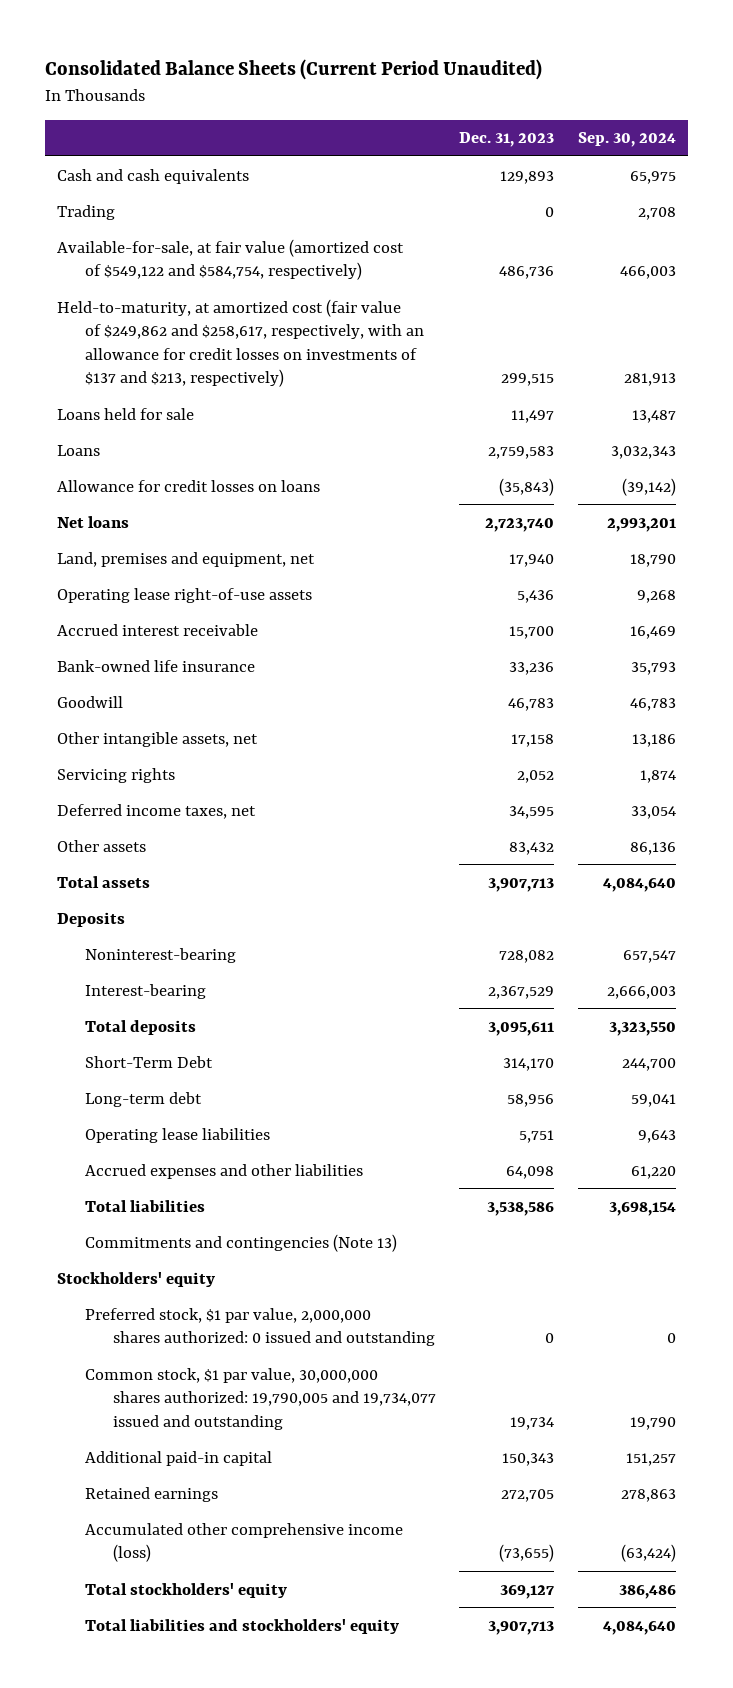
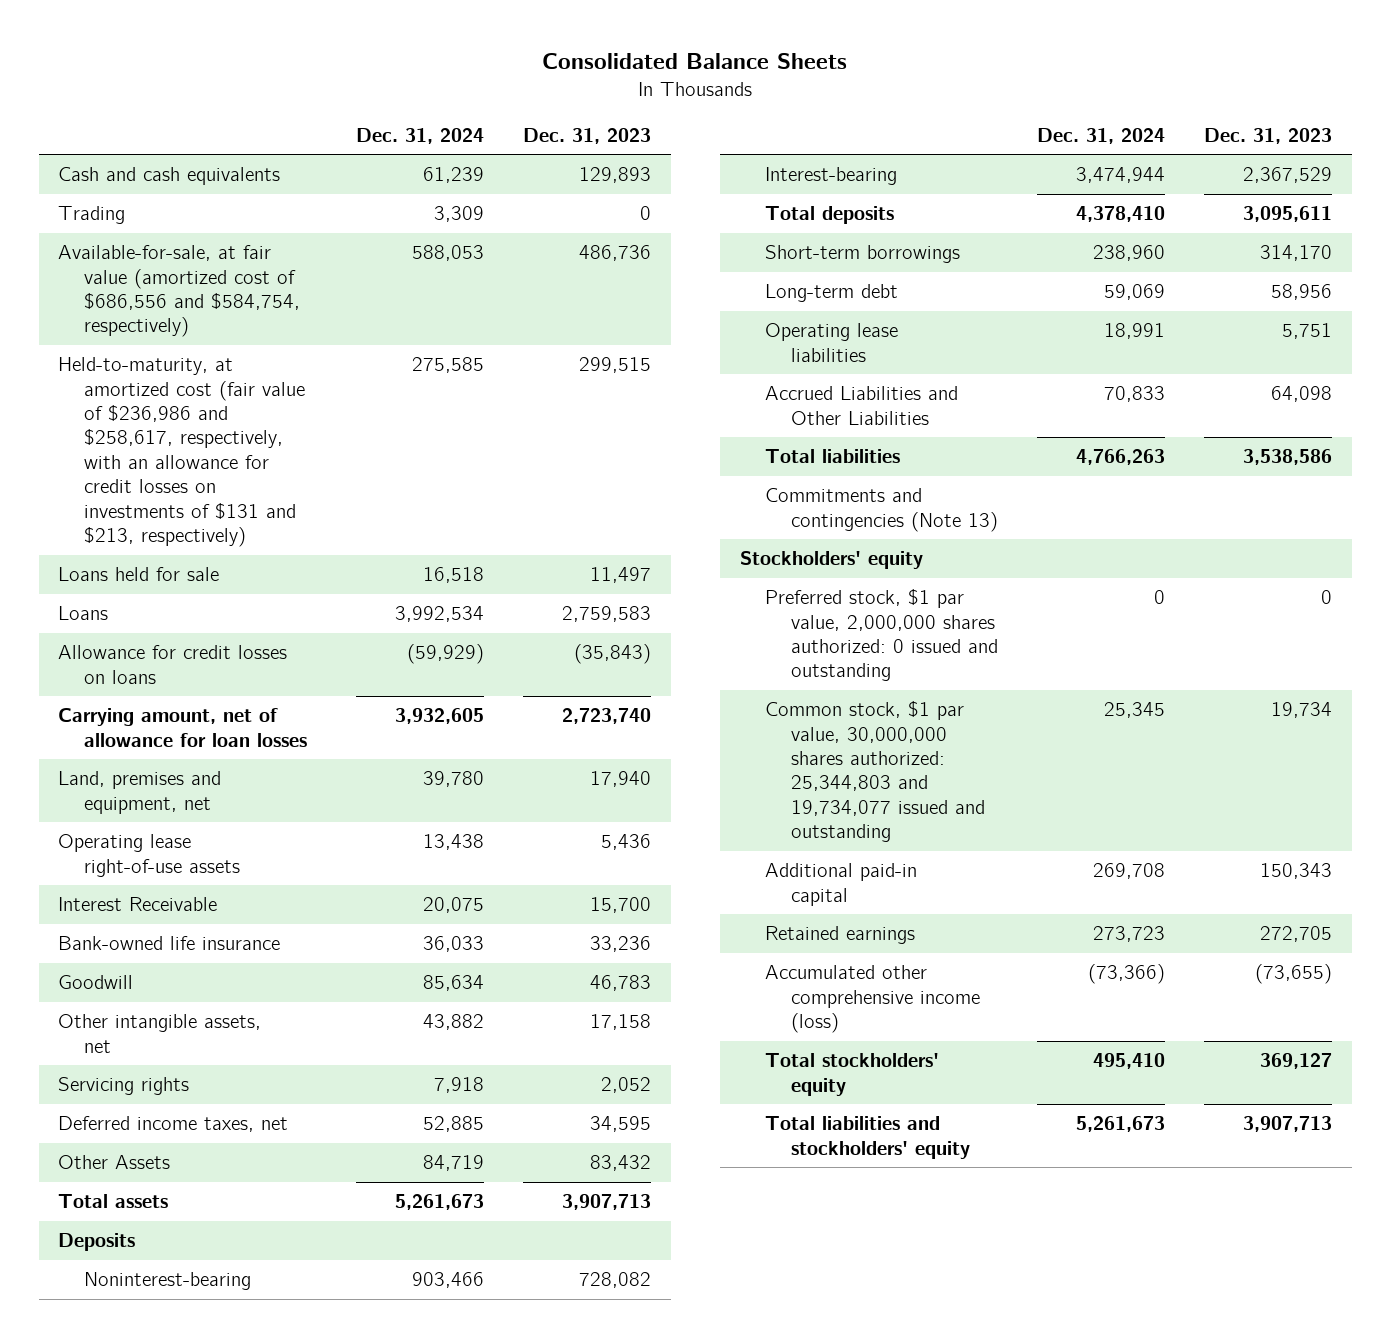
- Consolidated Balance Sheets (Current Period Unaudited)
+ Consolidated Balance Sheets
- | Dec. 31, 2023 | Sep. 30, 2024
+ | Dec. 31, 2024 | Dec. 31, 2023
- Available-for-sale, at fair value (amortized cost of $549,122 and $584,754, respectively) | 486,736 | 466,003
- Held-to-maturity, at amortized cost (fair value of $249,862 and $258,617, respectively, with an allowance for credit losses on investments of $137 and $213, respectively) | 299,515 | 281,913
+ Available-for-sale, at fair value (amortized cost of $686,556 and $584,754, respectively) | 588,053 | 486,736
+ Held-to-maturity, at amortized cost (fair value of $236,986 and $258,617, respectively, with an allowance for credit losses on investments of $131 and $213, respectively) | 275,585 | 299,515
- Net loans | 2,723,740 | 2,993,201
+ Carrying amount, net of allowance for loan losses | 3,932,605 | 2,723,740
- Accrued interest receivable | 15,700 | 16,469
+ Interest Receivable | 20,075 | 15,700
- Other assets | 83,432 | 86,136
+ Other Assets | 84,719 | 83,432
- Short-Term Debt | 314,170 | 244,700
+ Short-term borrowings | 238,960 | 314,170
- Accrued expenses and other liabilities | 64,098 | 61,220
+ Accrued Liabilities and Other Liabilities | 70,833 | 64,098
- Common stock, $1 par value, 30,000,000 shares authorized: 19,790,005 and 19,734,077 issued and outstanding | 19,734 | 19,790
+ Common stock, $1 par value, 30,000,000 shares authorized: 25,344,803 and 19,734,077 issued and outstanding | 25,345 | 19,734

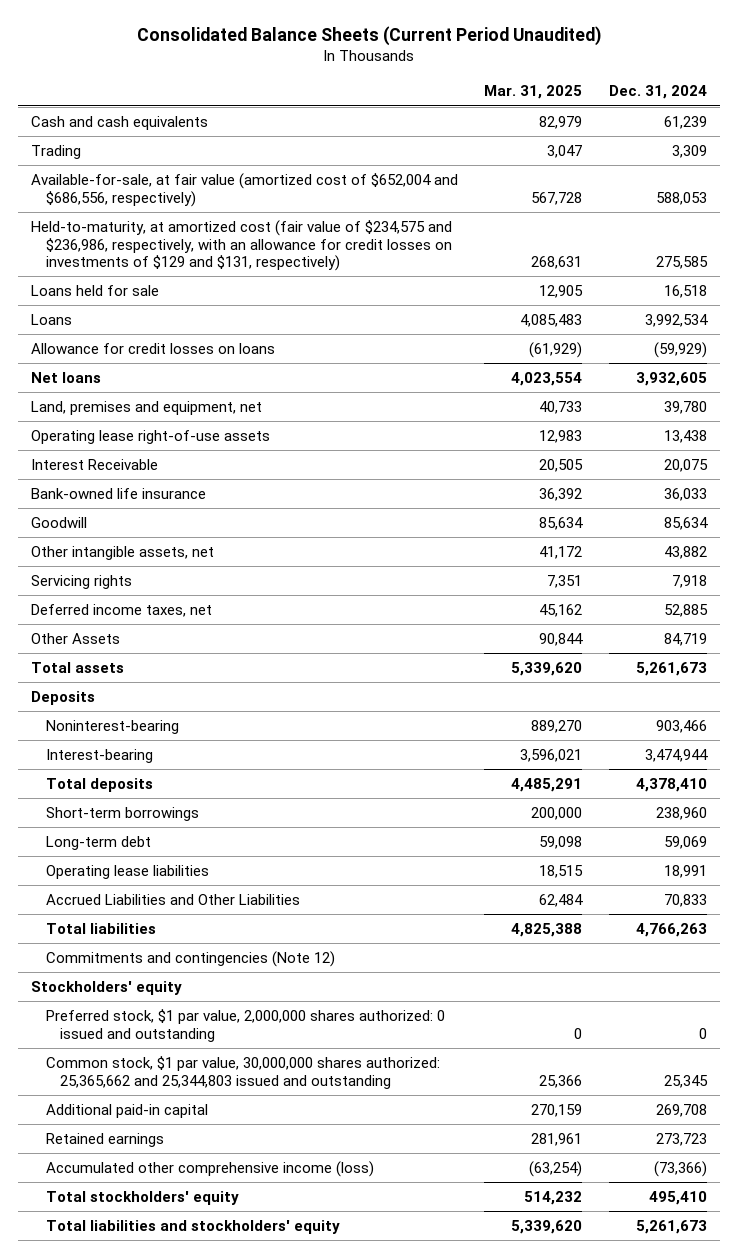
- Consolidated Balance Sheets
+ Consolidated Balance Sheets (Current Period Unaudited)
- | Dec. 31, 2024 | Dec. 31, 2023
+ | Mar. 31, 2025 | Dec. 31, 2024
- Available-for-sale, at fair value (amortized cost of $686,556 and $584,754, respectively) | 588,053 | 486,736
- Held-to-maturity, at amortized cost (fair value of $236,986 and $258,617, respectively, with an allowance for credit losses on investments of $131 and $213, respectively) | 275,585 | 299,515
+ Available-for-sale, at fair value (amortized cost of $652,004 and $686,556, respectively) | 567,728 | 588,053
+ Held-to-maturity, at amortized cost (fair value of $234,575 and $236,986, respectively, with an allowance for credit losses on investments of $129 and $131, respectively) | 268,631 | 275,585
- Carrying amount, net of allowance for loan losses | 3,932,605 | 2,723,740
+ Net loans | 4,023,554 | 3,932,605
- Commitments and contingencies (Note 13)
+ Commitments and contingencies (Note 12)
- Common stock, $1 par value, 30,000,000 shares authorized: 25,344,803 and 19,734,077 issued and outstanding | 25,345 | 19,734
+ Common stock, $1 par value, 30,000,000 shares authorized: 25,365,662 and 25,344,803 issued and outstanding | 25,366 | 25,345

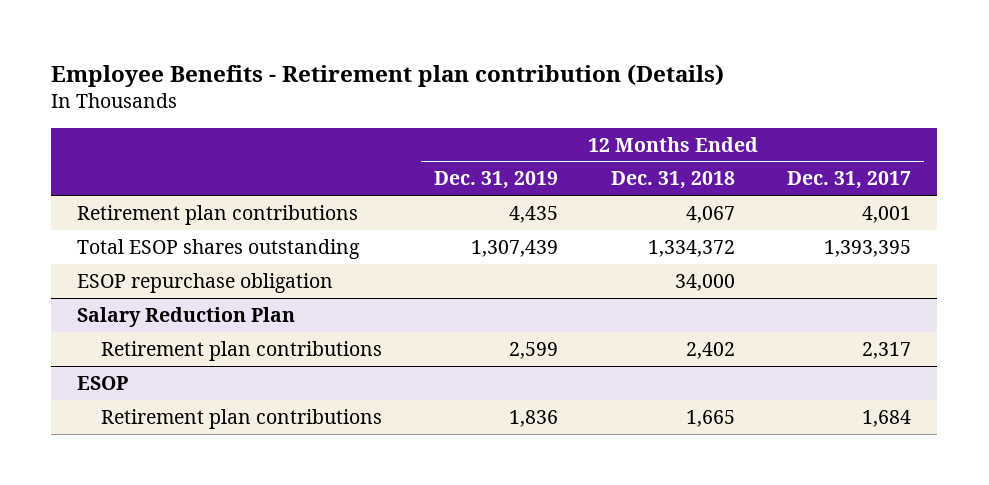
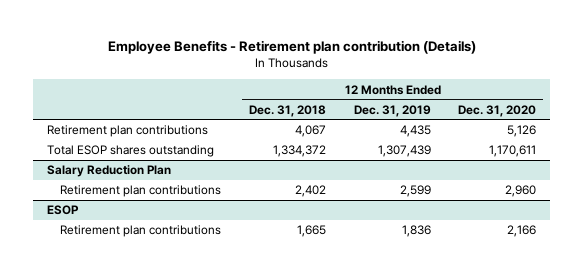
- | 12 Months Ended Dec. 31, 2019 | 12 Months Ended Dec. 31, 2018 | 12 Months Ended Dec. 31, 2017
+ | 12 Months Ended Dec. 31, 2018 | 12 Months Ended Dec. 31, 2019 | 12 Months Ended Dec. 31, 2020
- ESOP repurchase obligation | | 34,000 |

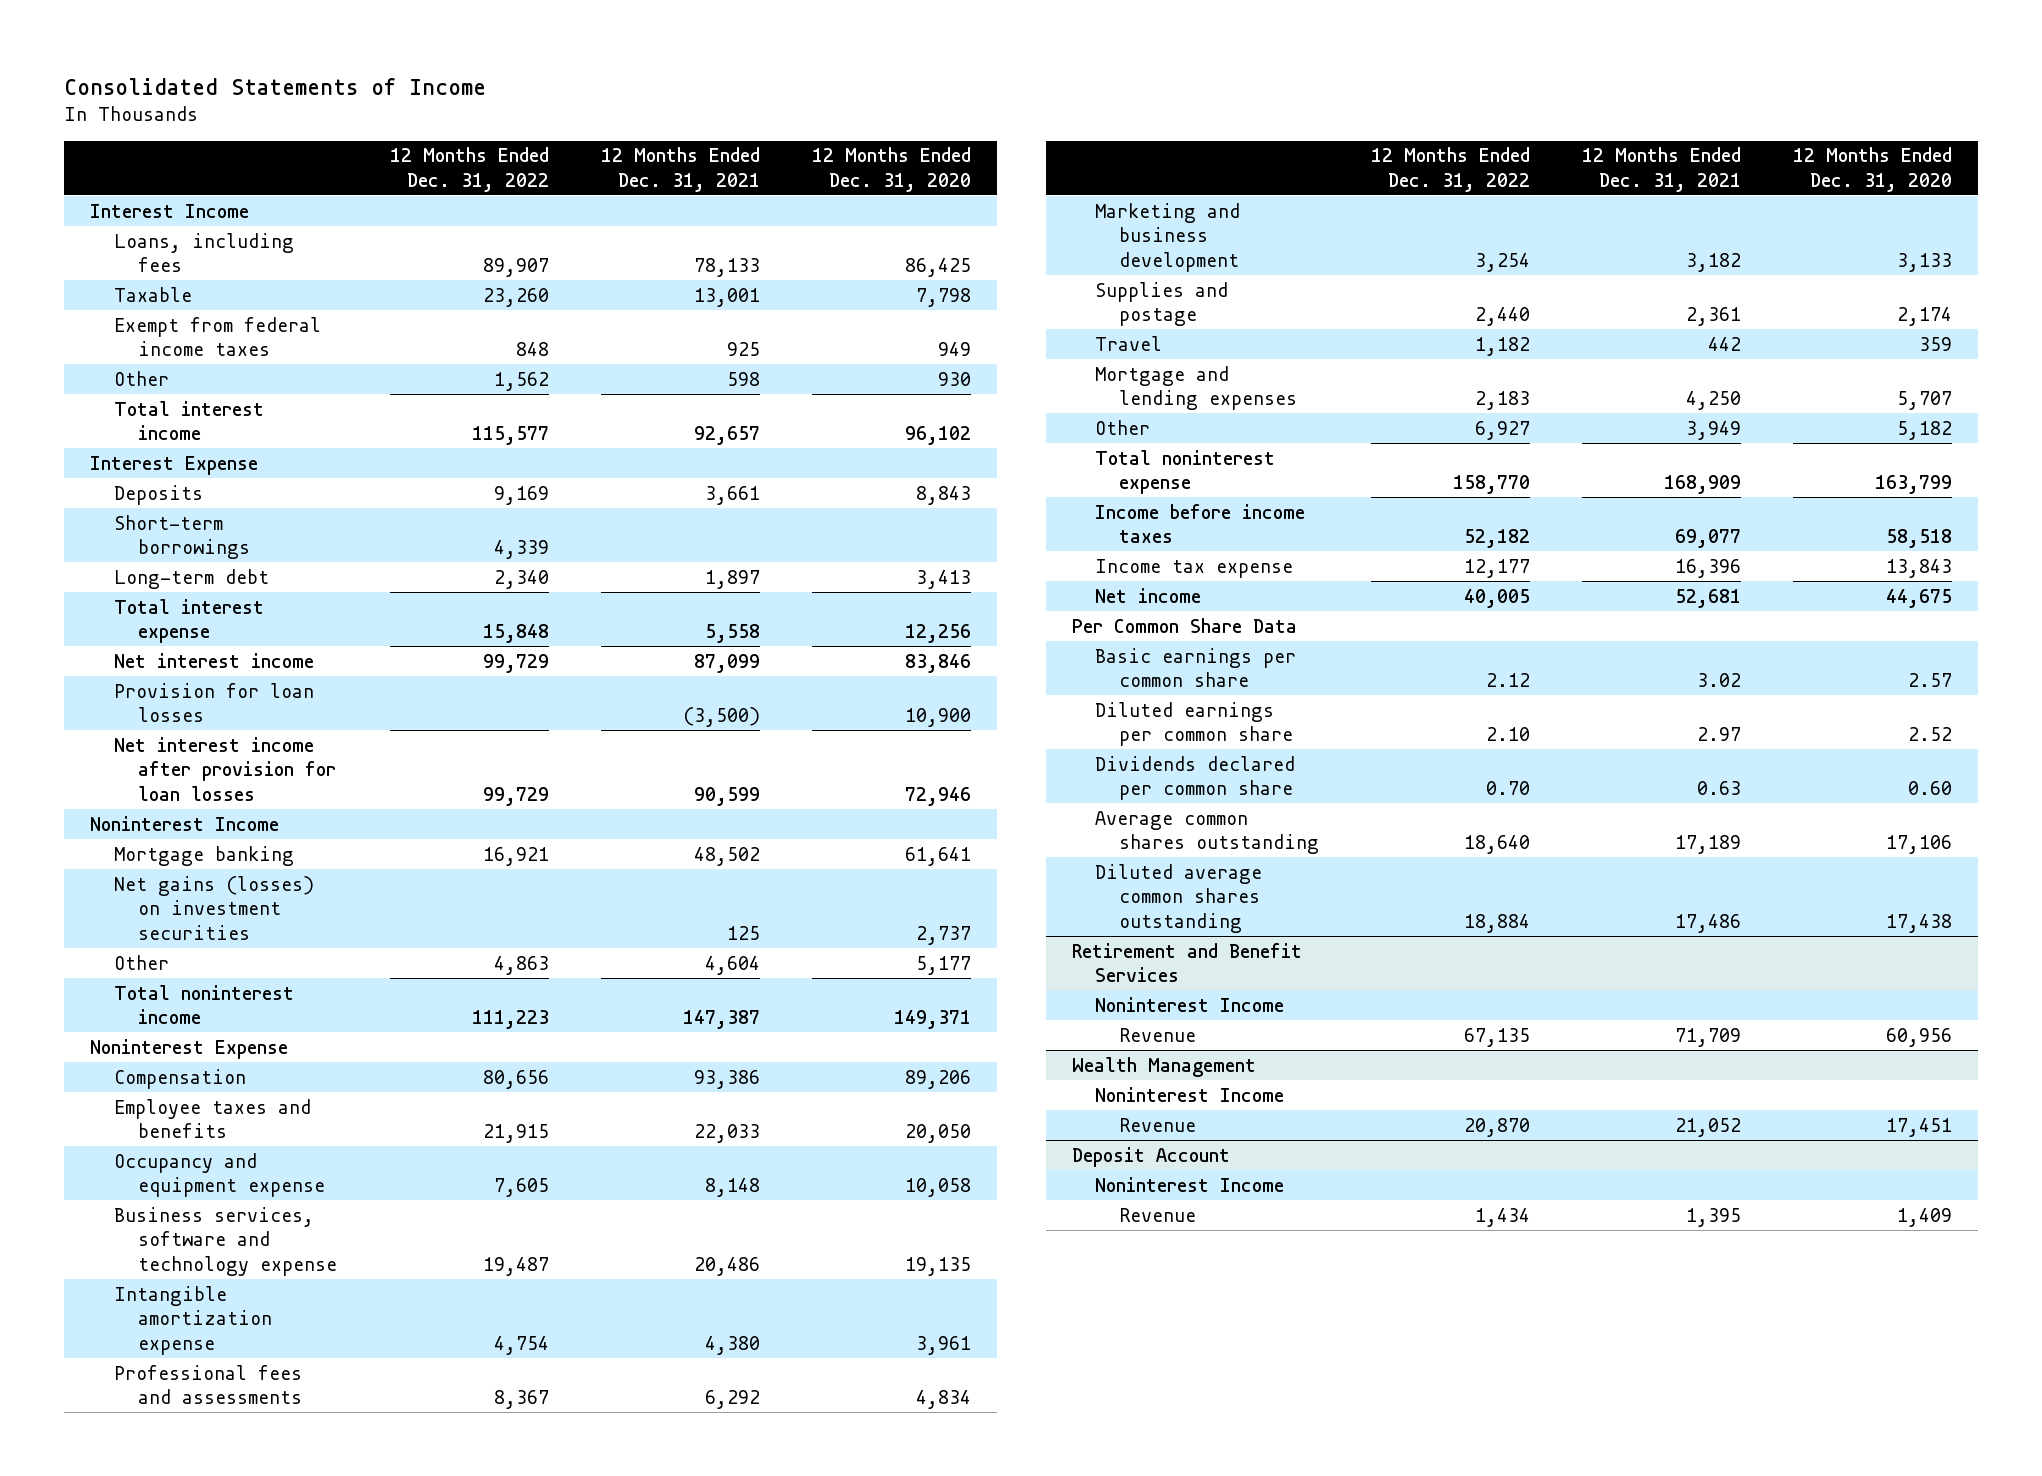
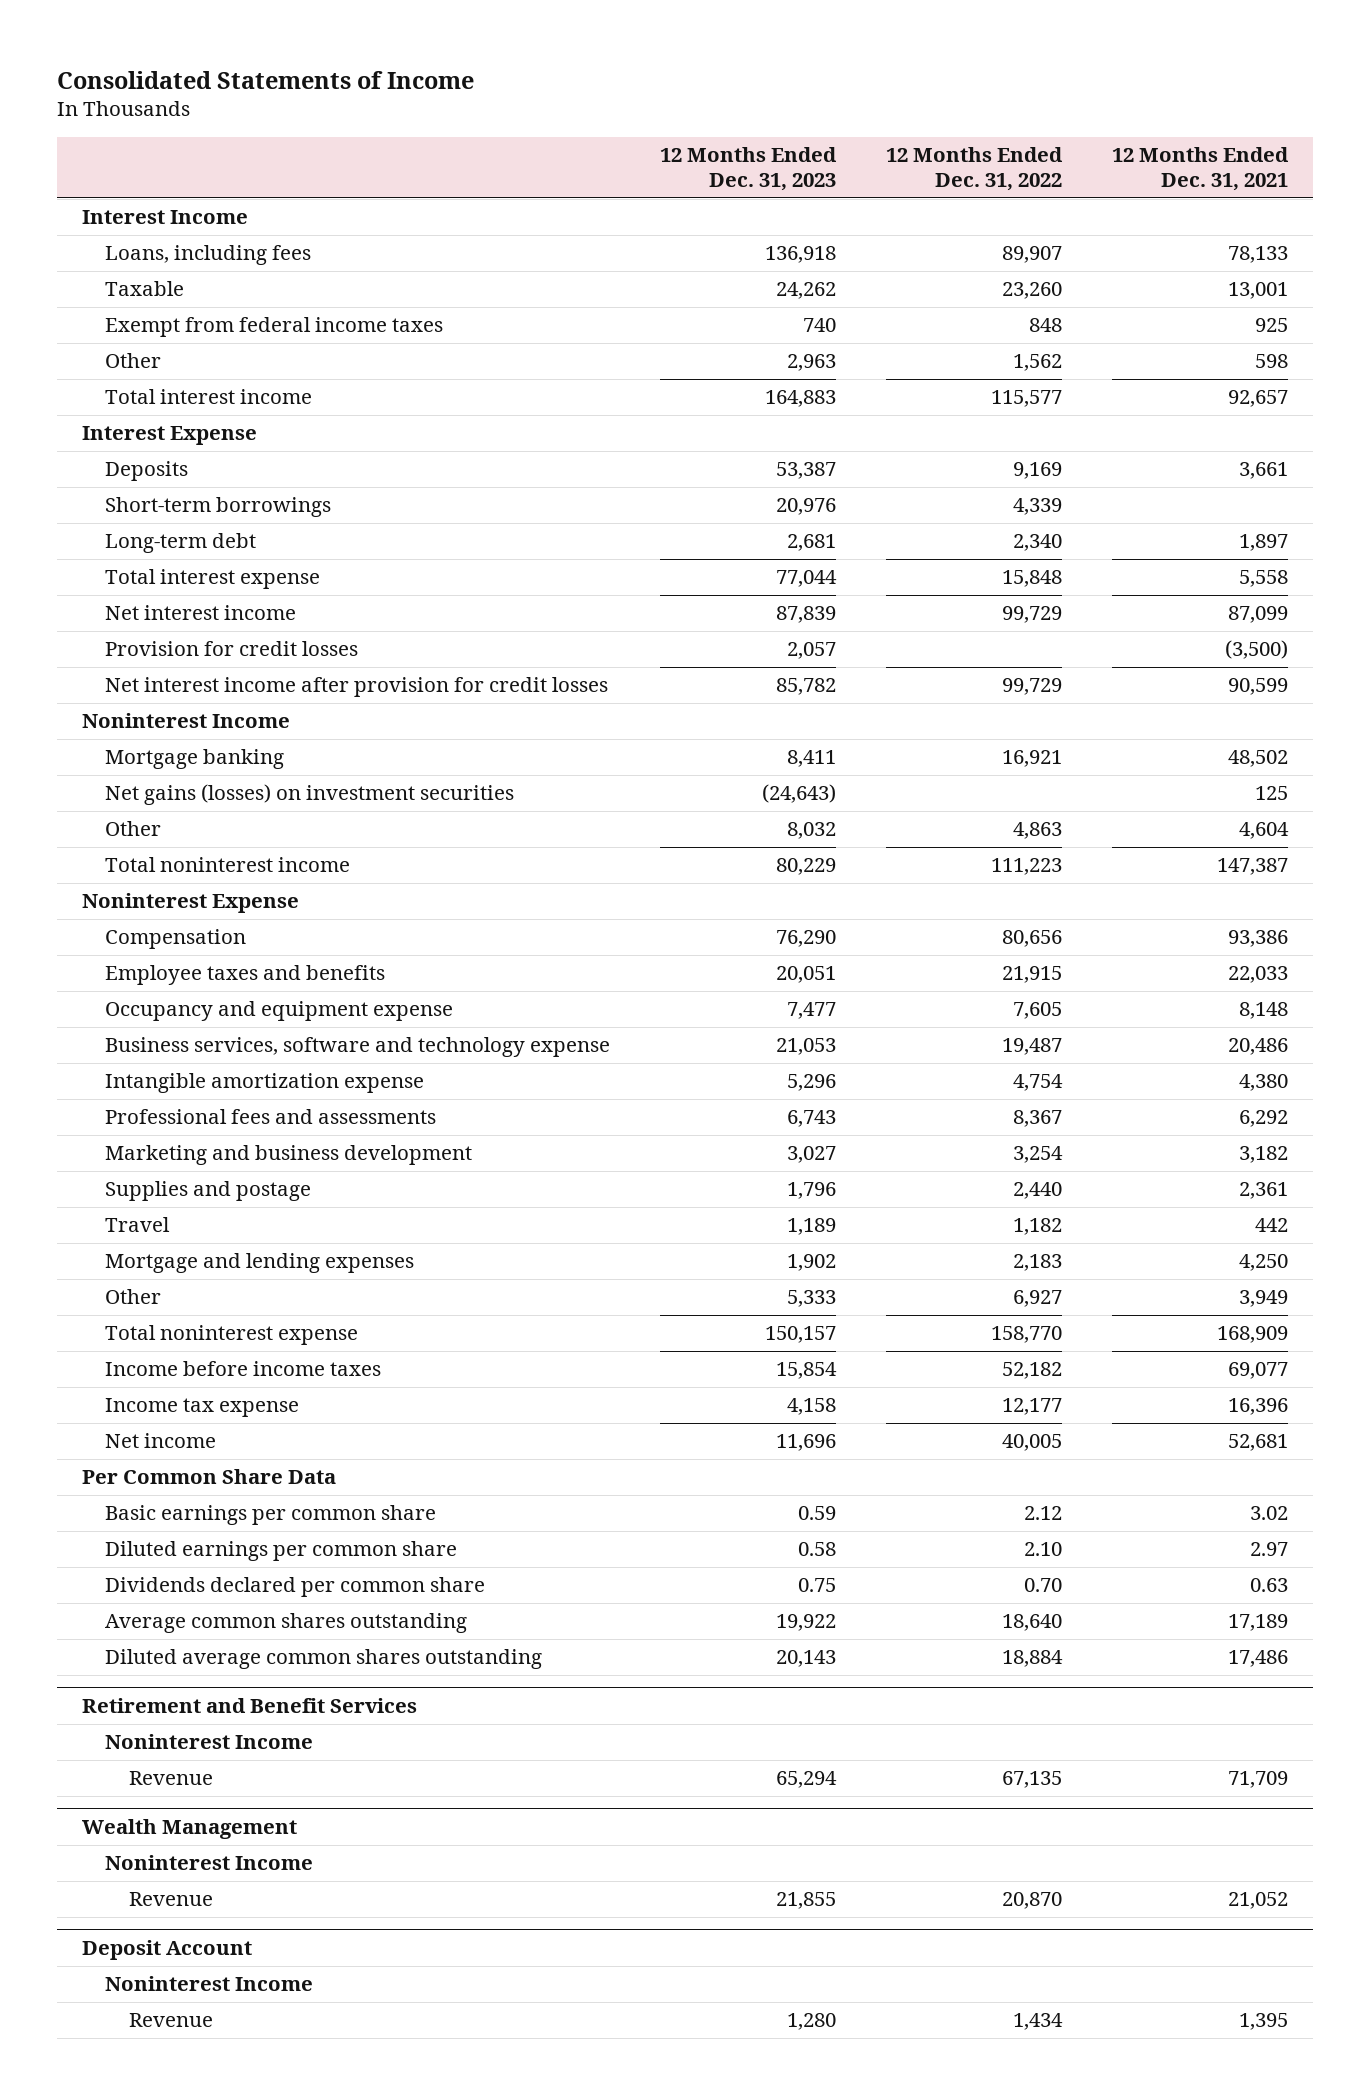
- | 12 Months Ended Dec. 31, 2022 | 12 Months Ended Dec. 31, 2021 | 12 Months Ended Dec. 31, 2020
+ | 12 Months Ended Dec. 31, 2023 | 12 Months Ended Dec. 31, 2022 | 12 Months Ended Dec. 31, 2021
- Provision for loan losses | | (3,500) | 10,900
- Net interest income after provision for loan losses | 99,729 | 90,599 | 72,946
+ Provision for credit losses | 2,057 | | (3,500)
+ Net interest income after provision for credit losses | 85,782 | 99,729 | 90,599

